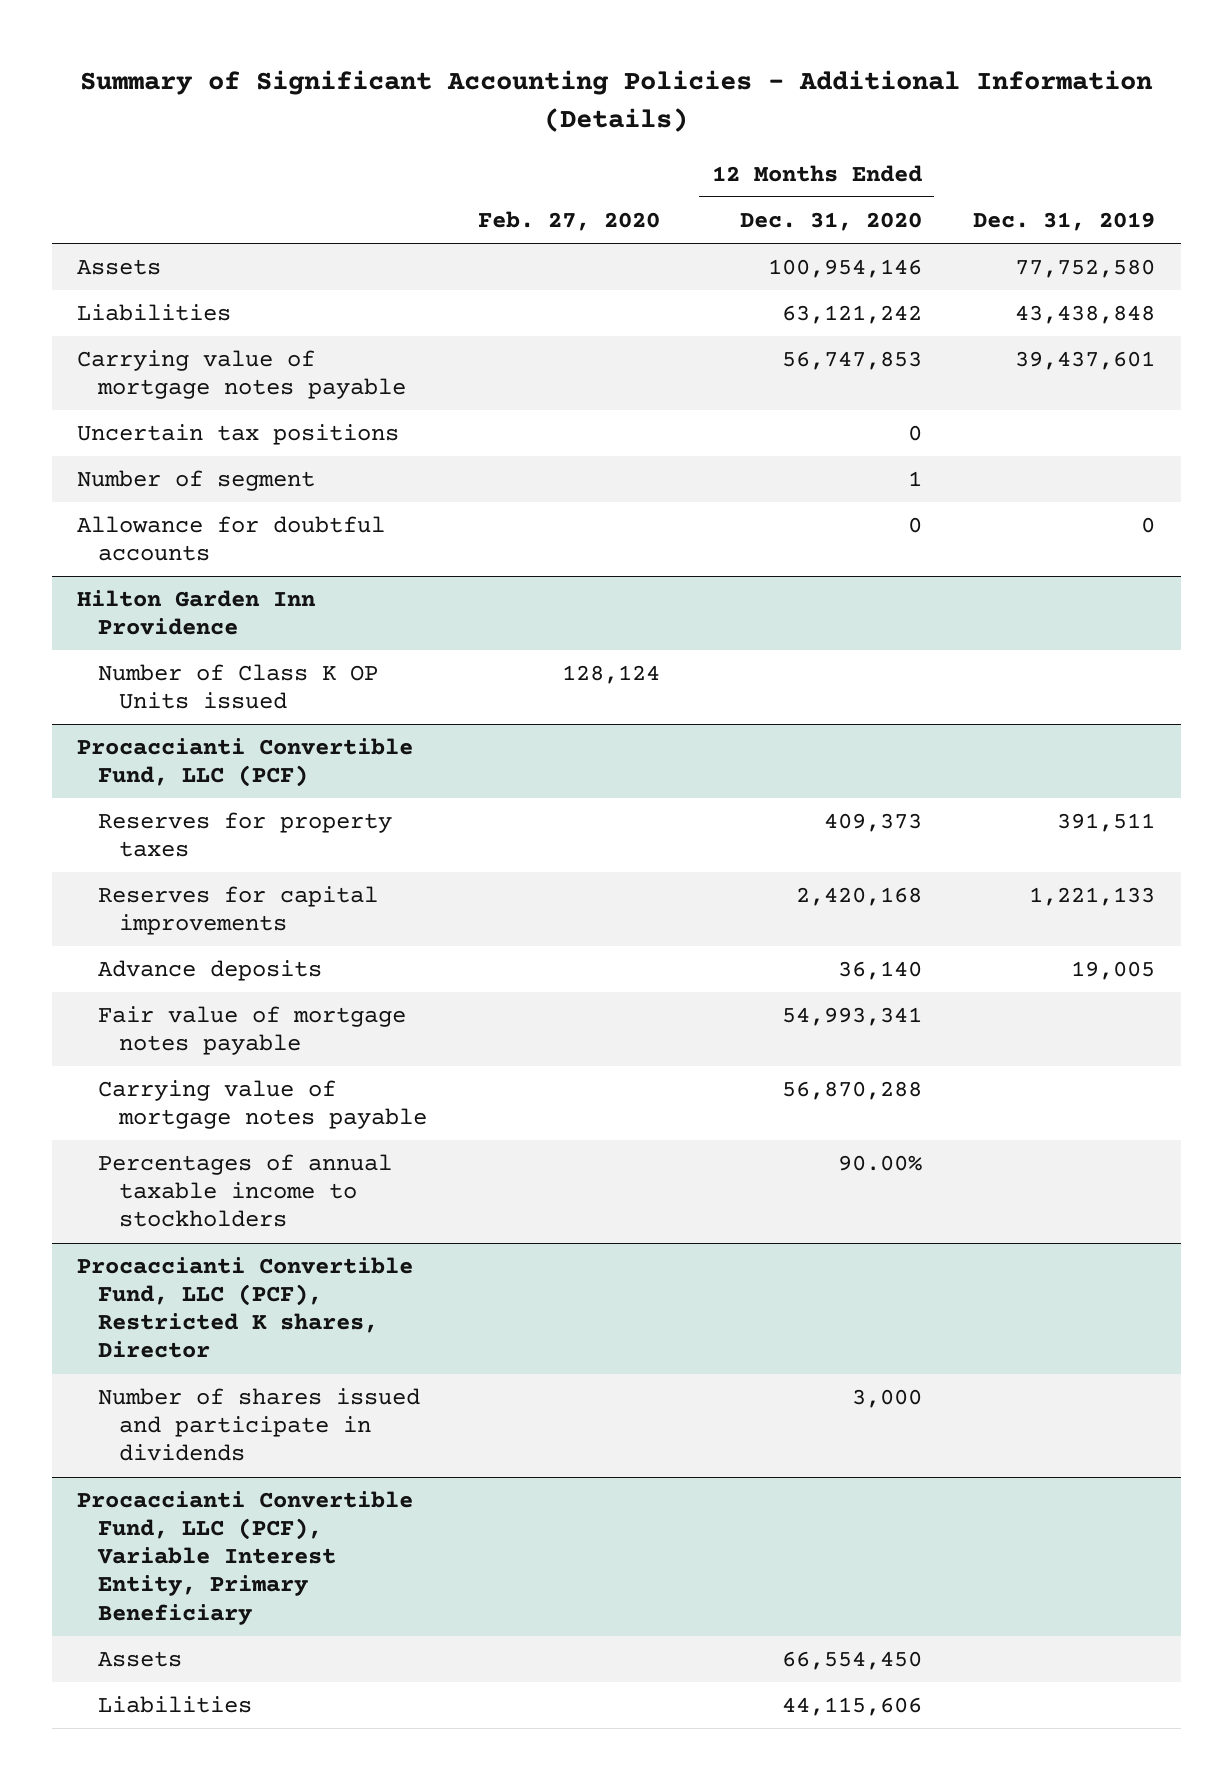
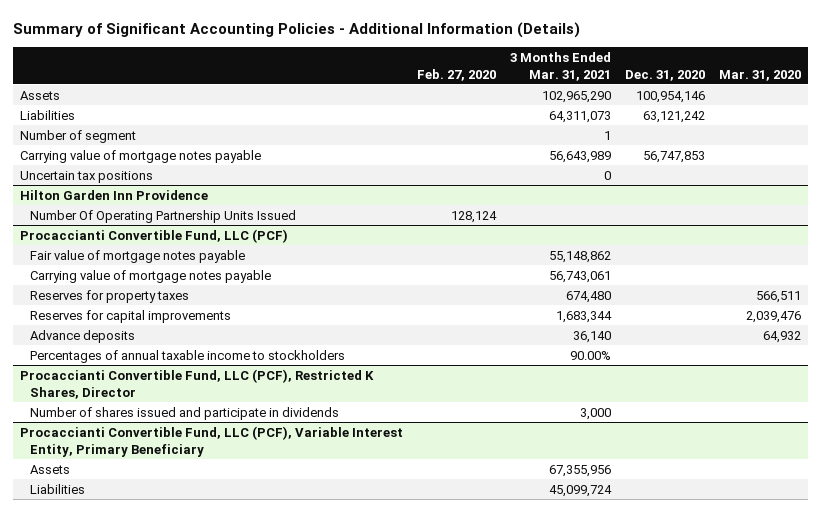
- | Feb. 27, 2020 | 12 Months Ended Dec. 31, 2020 | Dec. 31, 2019
+ | Feb. 27, 2020 | 3 Months Ended Mar. 31, 2021 | Dec. 31, 2020 | Mar. 31, 2020
moved up: Number of segment | | 1 | |
- Allowance for doubtful accounts | | 0 | 0
@ Hilton Garden Inn Providence
- Number of Class K OP Units issued | 128,124 | |
+ Number Of Operating Partnership Units Issued | 128,124 | | |
@ Procaccianti Convertible Fund, LLC (PCF)
moved up: Fair value of mortgage notes payable | | 55,148,862 | |
moved up: Carrying value of mortgage notes payable | | 56,743,061 | |
- Procaccianti Convertible Fund, LLC (PCF), Restricted K shares, Director
+ Procaccianti Convertible Fund, LLC (PCF), Restricted K Shares, Director

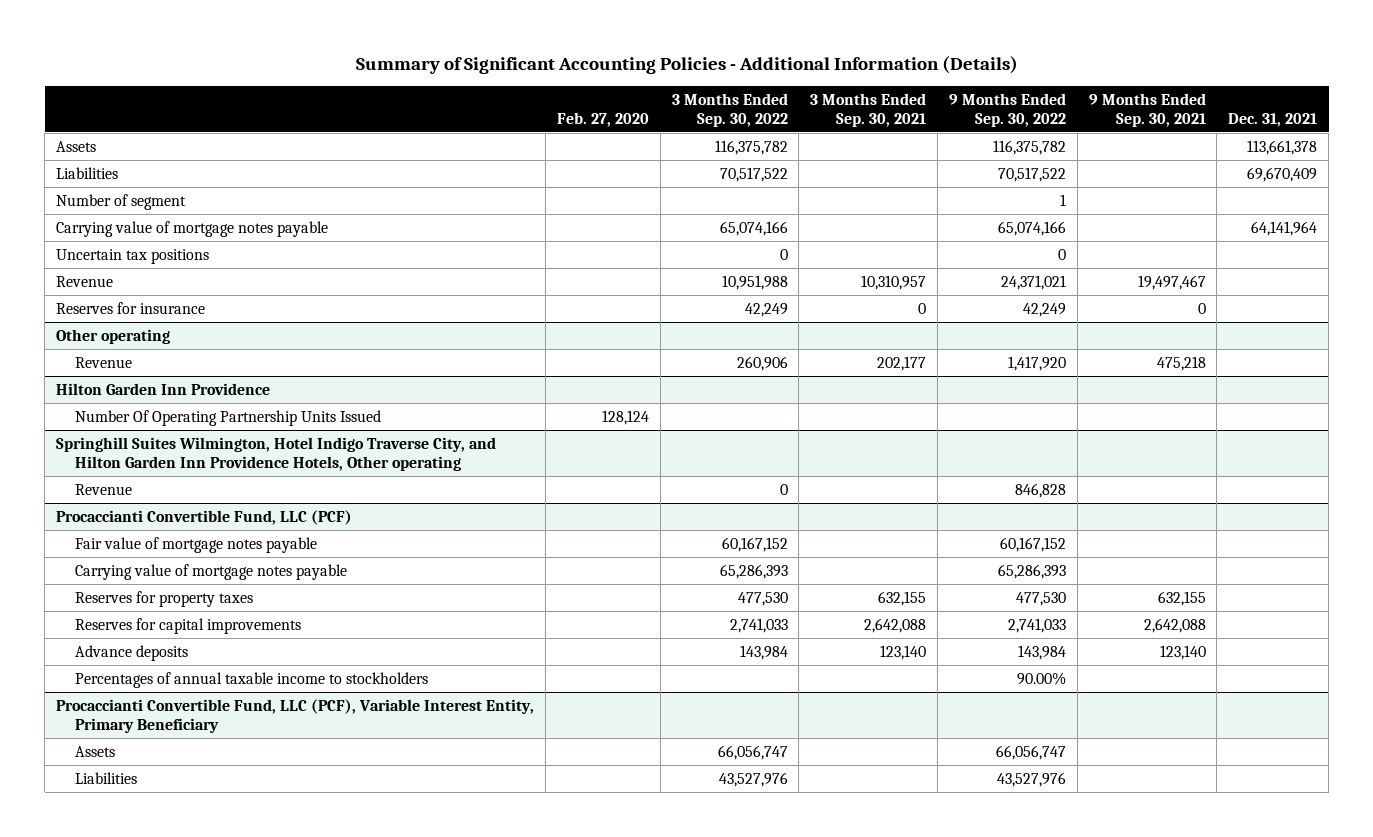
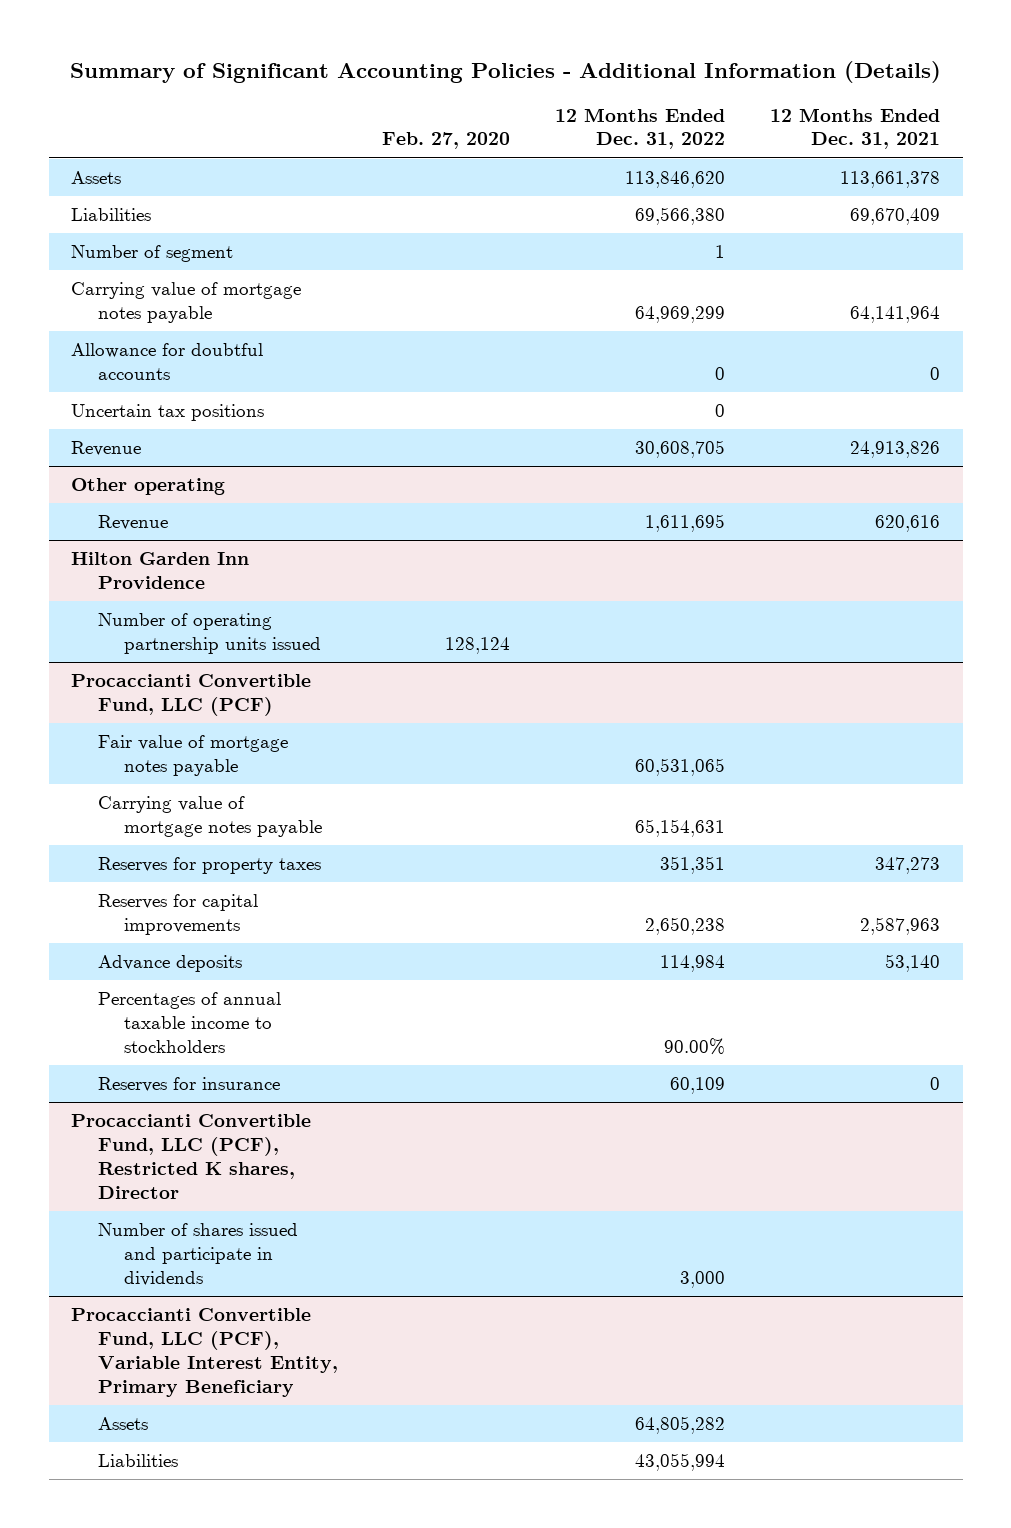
- | Feb. 27, 2020 | 3 Months Ended Sep. 30, 2022 | 3 Months Ended Sep. 30, 2021 | 9 Months Ended Sep. 30, 2022 | 9 Months Ended Sep. 30, 2021 | Dec. 31, 2021
+ | Feb. 27, 2020 | 12 Months Ended Dec. 31, 2022 | 12 Months Ended Dec. 31, 2021
+ Allowance for doubtful accounts | | 0 | 0
- Reserves for insurance | | 42,249 | 0 | 42,249 | 0 |
@ Hilton Garden Inn Providence
- Number Of Operating Partnership Units Issued | 128,124 | | | | |
- Springhill Suites Wilmington, Hotel Indigo Traverse City, and Hilton Garden Inn Providence Hotels, Other operating
- Revenue | | 0 | | 846,828 | |
@ Hilton Garden Inn Providence
+ Number of operating partnership units issued | 128,124 | |
@ Procaccianti Convertible Fund, LLC (PCF)
+ Reserves for insurance | | 60,109 | 0
+ Procaccianti Convertible Fund, LLC (PCF), Restricted K shares, Director
+ Number of shares issued and participate in dividends | | 3,000 |

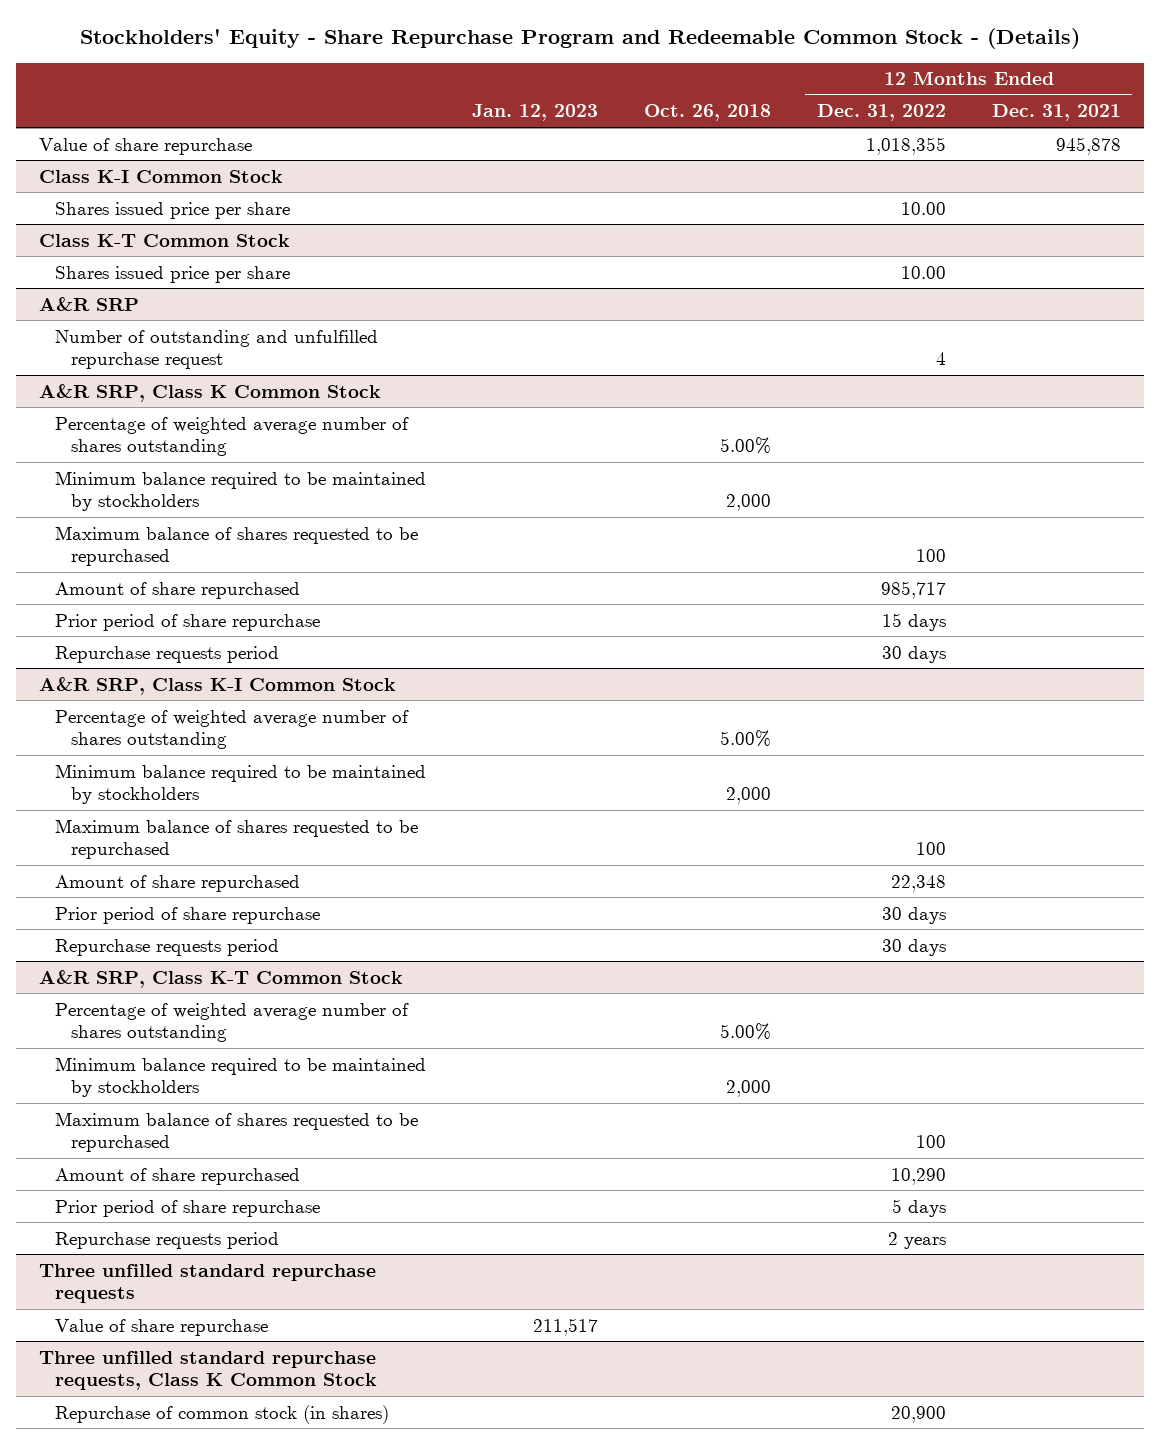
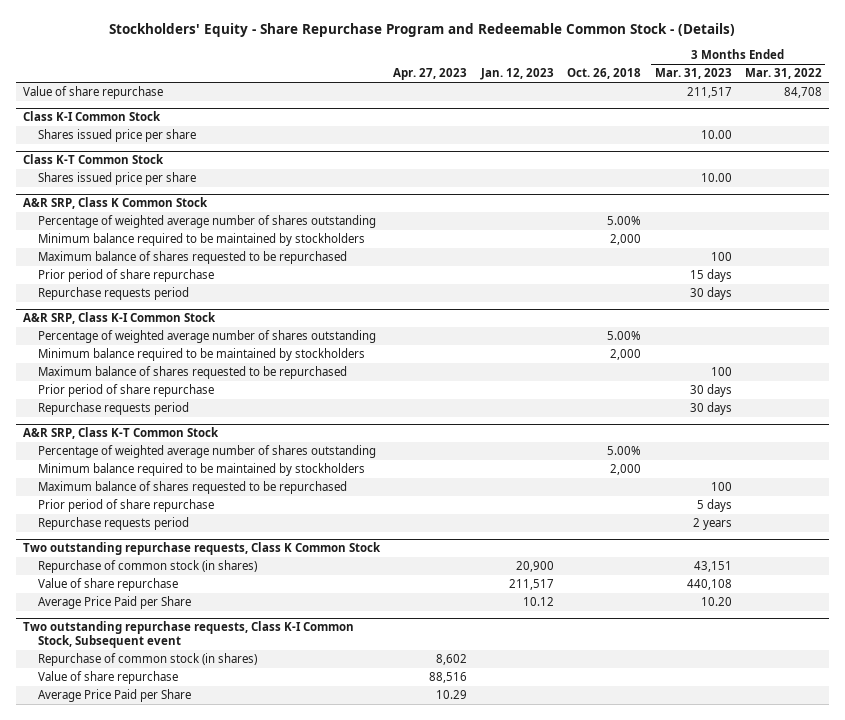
- | Jan. 12, 2023 | Oct. 26, 2018 | 12 Months Ended Dec. 31, 2022 | 12 Months Ended Dec. 31, 2021
+ | Apr. 27, 2023 | Jan. 12, 2023 | Oct. 26, 2018 | 3 Months Ended Mar. 31, 2023 | 3 Months Ended Mar. 31, 2022
- A&R SRP
- Number of outstanding and unfulfilled repurchase request | | | 4 |
@ A&R SRP, Class K Common Stock
- Amount of share repurchased | | | 985,717 |
@ A&R SRP, Class K-I Common Stock
- Amount of share repurchased | | | 22,348 |
@ A&R SRP, Class K-T Common Stock
- Amount of share repurchased | | | 10,290 |
- Three unfilled standard repurchase requests
+ Two outstanding repurchase requests, Class K Common Stock
+ Repurchase of common stock (in shares) | | 20,900 | | 43,151 |
- Three unfilled standard repurchase requests, Class K Common Stock
- Repurchase of common stock (in shares) | | | 20,900 |
+ Average Price Paid per Share | | 10.12 | | 10.20 |
+ Two outstanding repurchase requests, Class K-I Common Stock, Subsequent event
+ Repurchase of common stock (in shares) | 8,602 | | | |
+ Value of share repurchase | 88,516 | | | |
+ Average Price Paid per Share | 10.29 | | | |

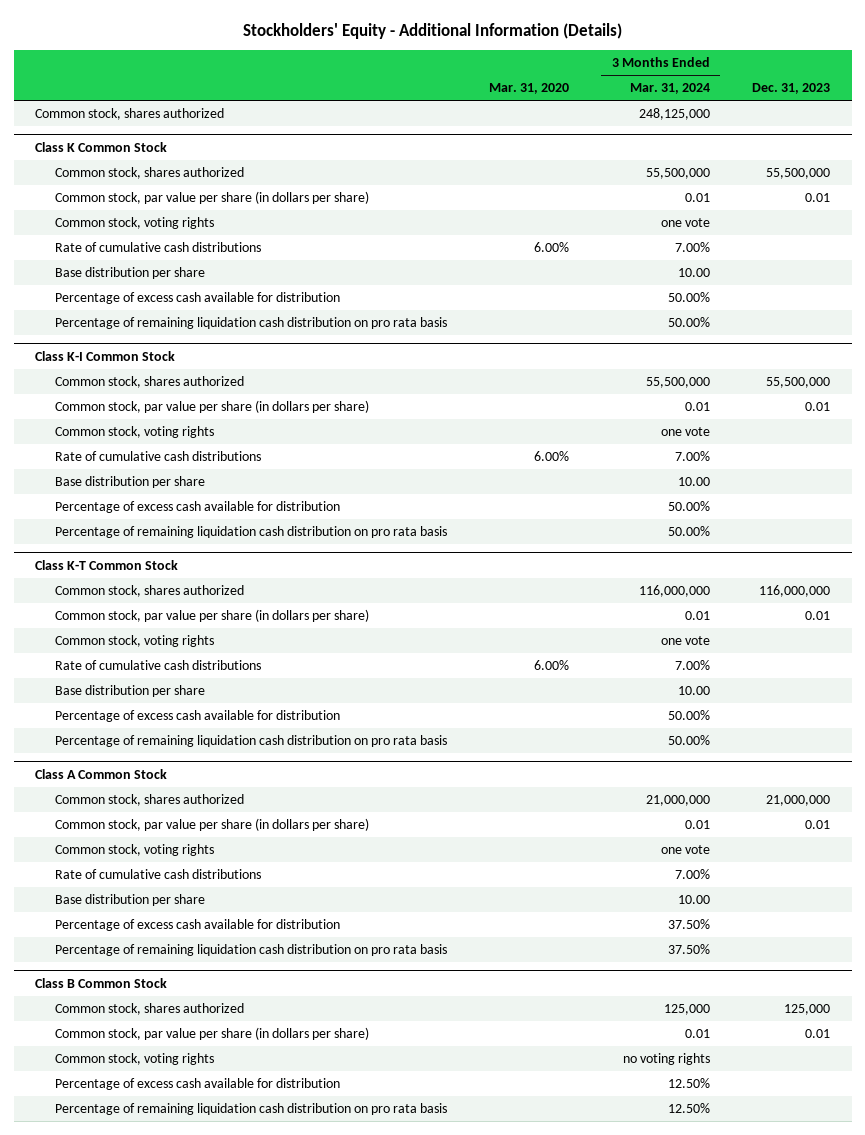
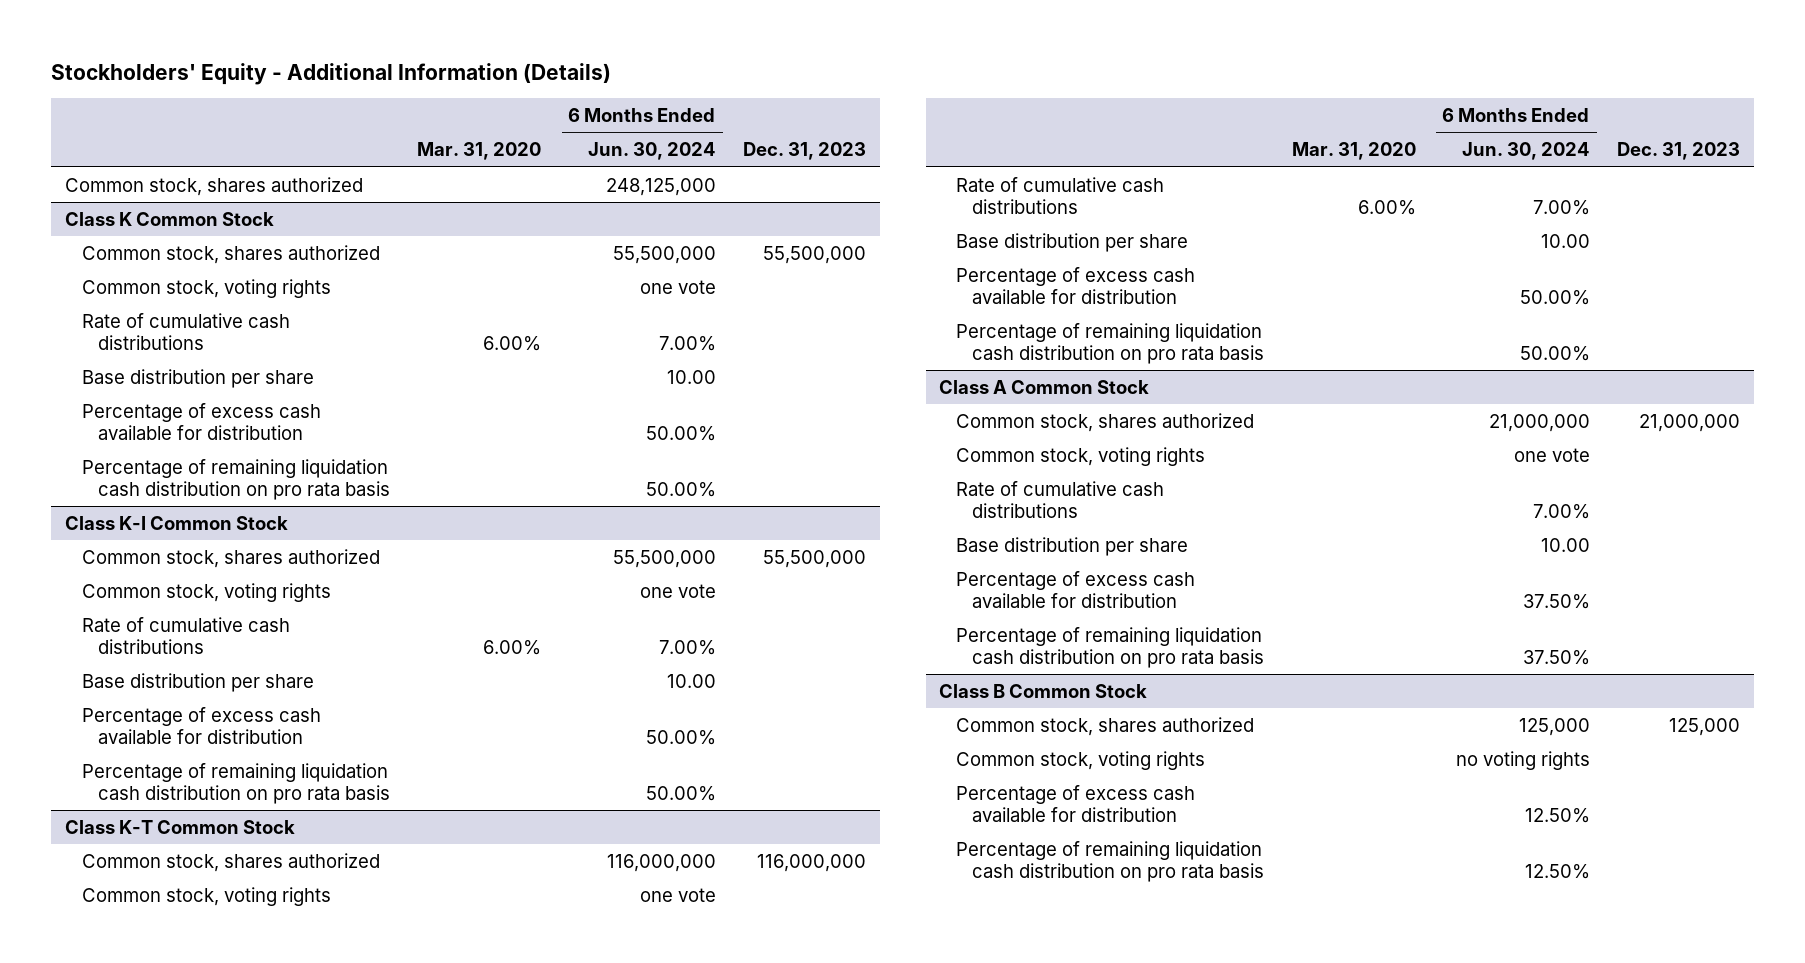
- | Mar. 31, 2020 | 3 Months Ended Mar. 31, 2024 | Dec. 31, 2023
+ | Mar. 31, 2020 | 6 Months Ended Jun. 30, 2024 | Dec. 31, 2023
@ Class K Common Stock
- Common stock, par value per share (in dollars per share) | | 0.01 | 0.01
@ Class K-I Common Stock
- Common stock, par value per share (in dollars per share) | | 0.01 | 0.01
@ Class K-T Common Stock
- Common stock, par value per share (in dollars per share) | | 0.01 | 0.01
@ Class A Common Stock
- Common stock, par value per share (in dollars per share) | | 0.01 | 0.01
@ Class B Common Stock
- Common stock, par value per share (in dollars per share) | | 0.01 | 0.01

